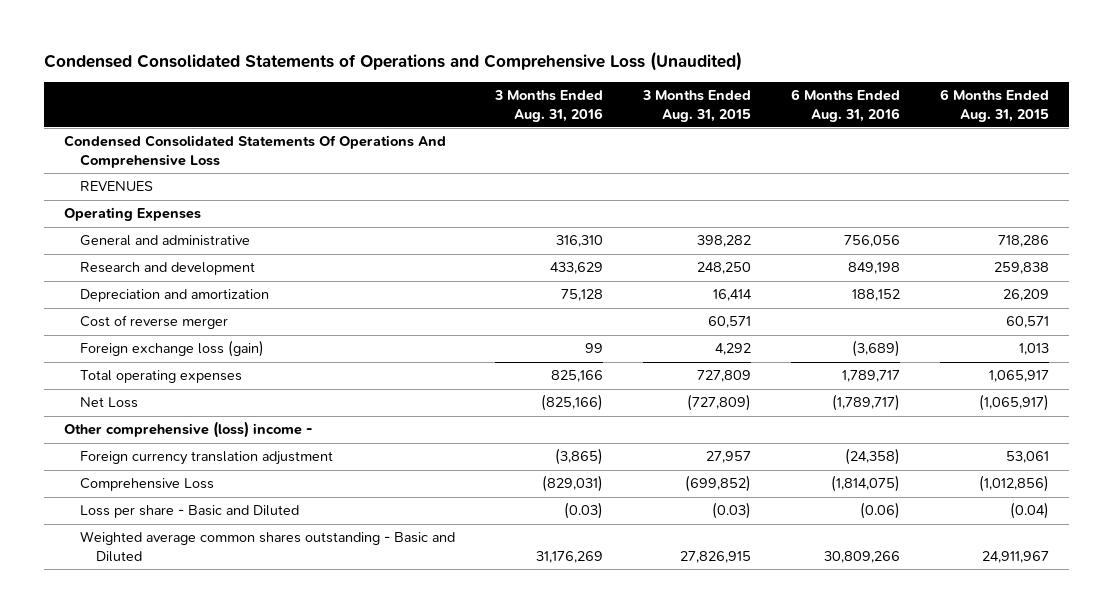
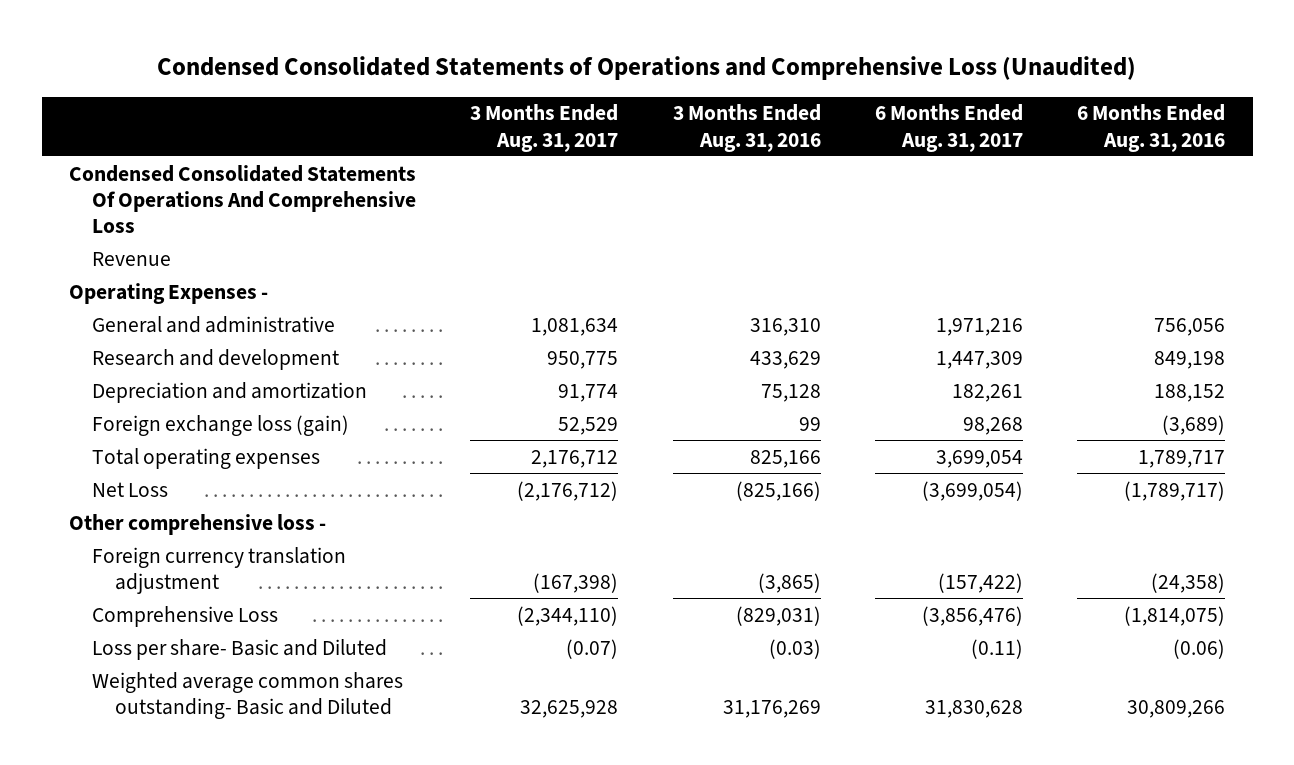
- | 3 Months Ended Aug. 31, 2016 | 3 Months Ended Aug. 31, 2015 | 6 Months Ended Aug. 31, 2016 | 6 Months Ended Aug. 31, 2015
+ | 3 Months Ended Aug. 31, 2017 | 3 Months Ended Aug. 31, 2016 | 6 Months Ended Aug. 31, 2017 | 6 Months Ended Aug. 31, 2016
- REVENUES
- Operating Expenses
+ Revenue
+ Operating Expenses -
- Cost of reverse merger | | 60,571 | | 60,571
- Other comprehensive (loss) income -
+ Other comprehensive loss -
- Loss per share - Basic and Diluted | (0.03) | (0.03) | (0.06) | (0.04)
- Weighted average common shares outstanding - Basic and Diluted | 31,176,269 | 27,826,915 | 30,809,266 | 24,911,967
+ Loss per share- Basic and Diluted | (0.07) | (0.03) | (0.11) | (0.06)
+ Weighted average common shares outstanding- Basic and Diluted | 32,625,928 | 31,176,269 | 31,830,628 | 30,809,266

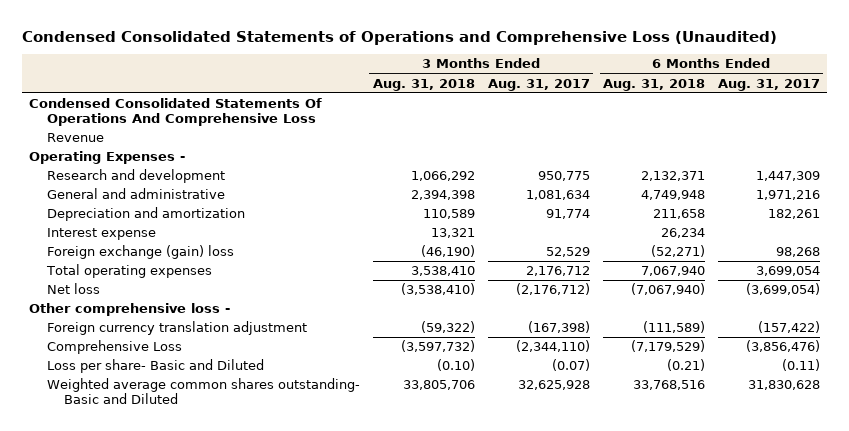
- | 3 Months Ended Aug. 31, 2017 | 3 Months Ended Aug. 31, 2016 | 6 Months Ended Aug. 31, 2017 | 6 Months Ended Aug. 31, 2016
+ | 3 Months Ended Aug. 31, 2018 | 3 Months Ended Aug. 31, 2017 | 6 Months Ended Aug. 31, 2018 | 6 Months Ended Aug. 31, 2017
moved down: General and administrative | 2,394,398 | 1,081,634 | 4,749,948 | 1,971,216
- Foreign exchange loss (gain) | 52,529 | 99 | 98,268 | (3,689)
+ Interest expense | 13,321 | | 26,234 |
+ Foreign exchange (gain) loss | (46,190) | 52,529 | (52,271) | 98,268
- Net Loss | (2,176,712) | (825,166) | (3,699,054) | (1,789,717)
+ Net loss | (3,538,410) | (2,176,712) | (7,067,940) | (3,699,054)

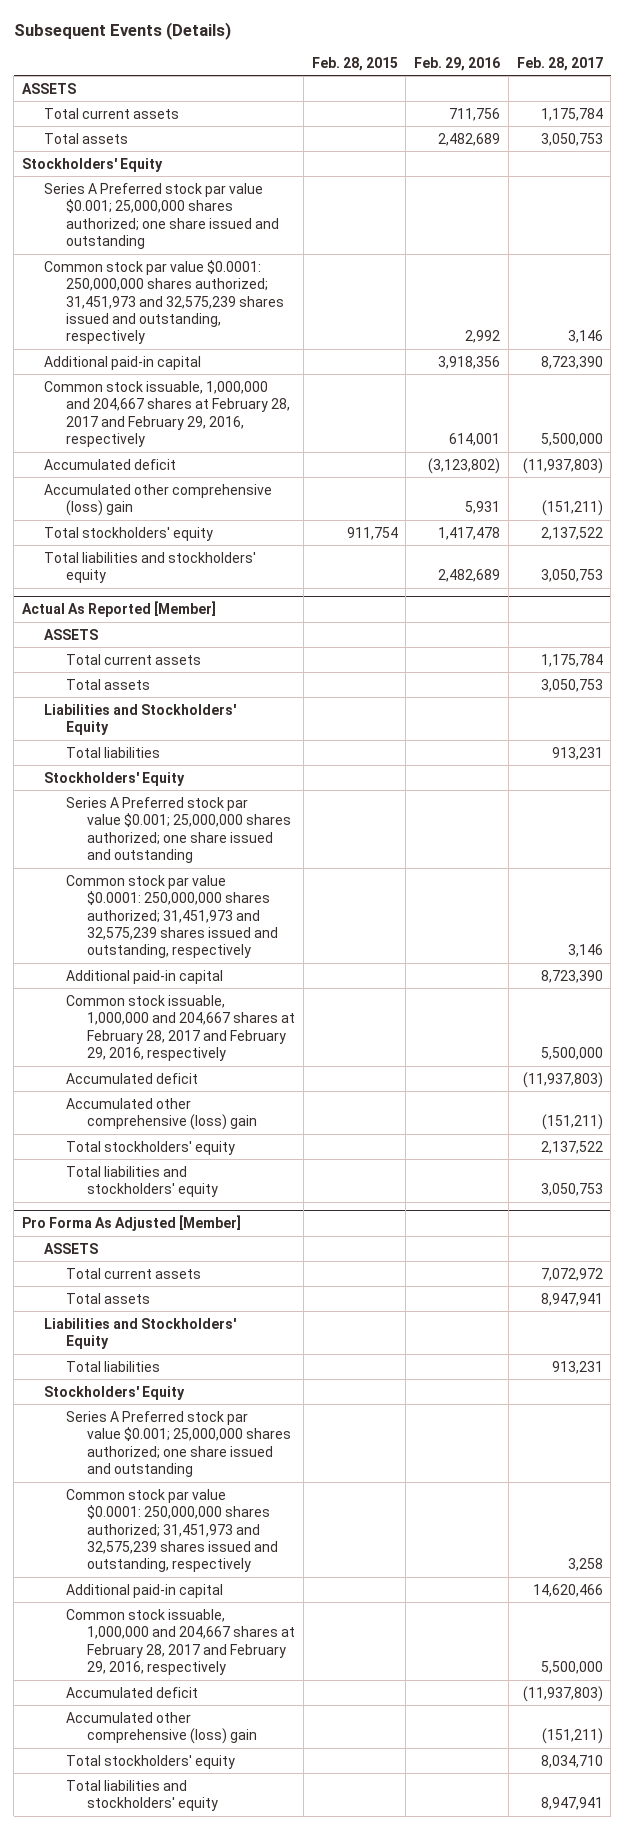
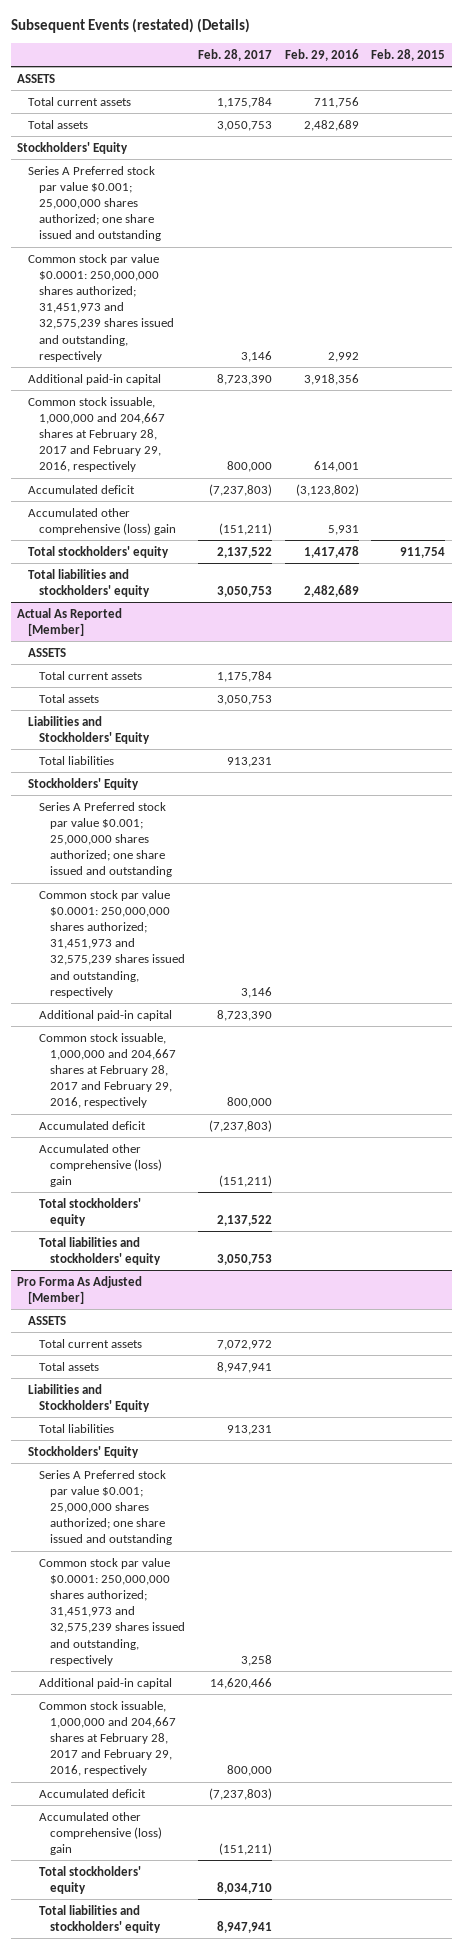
- Subsequent Events (Details)
+ Subsequent Events (restated) (Details)
- | Feb. 28, 2015 | Feb. 29, 2016 | Feb. 28, 2017
+ | Feb. 28, 2017 | Feb. 29, 2016 | Feb. 28, 2015
- Common stock issuable, 1,000,000 and 204,667 shares at February 28, 2017 and February 29, 2016, respectively | | 614,001 | 5,500,000
- Accumulated deficit | | (3,123,802) | (11,937,803)
+ Common stock issuable, 1,000,000 and 204,667 shares at February 28, 2017 and February 29, 2016, respectively | 800,000 | 614,001 |
+ Accumulated deficit | (7,237,803) | (3,123,802) |
@ Actual As Reported [Member]
- Common stock issuable, 1,000,000 and 204,667 shares at February 28, 2017 and February 29, 2016, respectively | | | 5,500,000
- Accumulated deficit | | | (11,937,803)
+ Common stock issuable, 1,000,000 and 204,667 shares at February 28, 2017 and February 29, 2016, respectively | 800,000 | |
+ Accumulated deficit | (7,237,803) | |
@ Pro Forma As Adjusted [Member]
- Common stock issuable, 1,000,000 and 204,667 shares at February 28, 2017 and February 29, 2016, respectively | | | 5,500,000
- Accumulated deficit | | | (11,937,803)
+ Common stock issuable, 1,000,000 and 204,667 shares at February 28, 2017 and February 29, 2016, respectively | 800,000 | |
+ Accumulated deficit | (7,237,803) | |

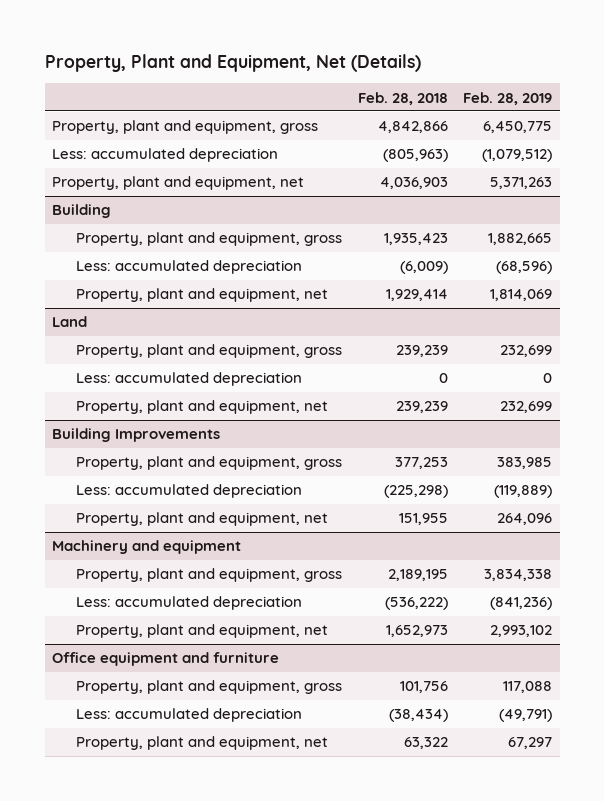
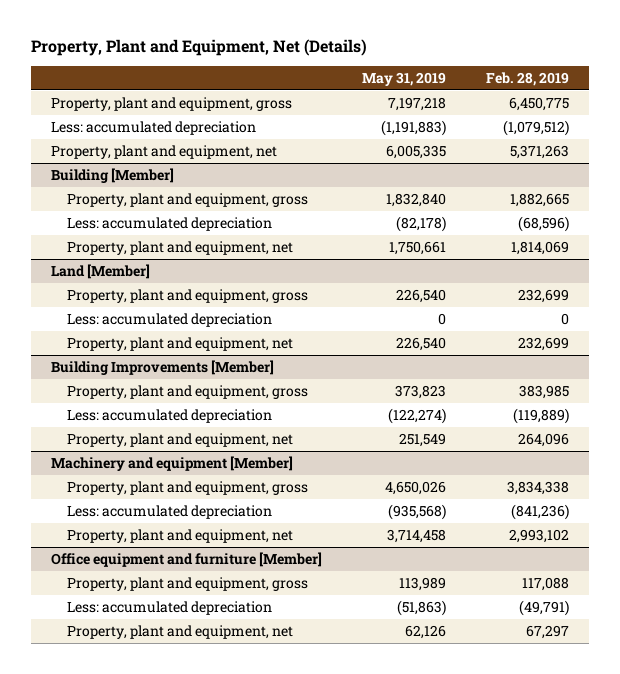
- | Feb. 28, 2018 | Feb. 28, 2019
+ | May 31, 2019 | Feb. 28, 2019
- Building
+ Building [Member]
- Land
+ Land [Member]
- Building Improvements
+ Building Improvements [Member]
- Machinery and equipment
+ Machinery and equipment [Member]
- Office equipment and furniture
+ Office equipment and furniture [Member]

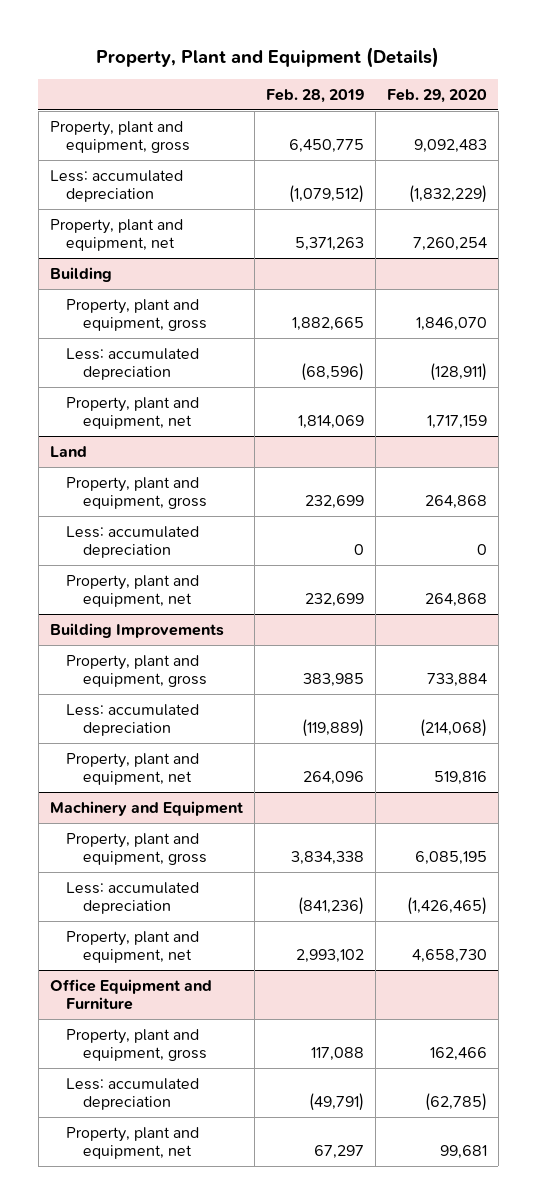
- Property, Plant and Equipment, Net (Details)
+ Property, Plant and Equipment (Details)
- | May 31, 2019 | Feb. 28, 2019
+ | Feb. 28, 2019 | Feb. 29, 2020
- Building [Member]
+ Building
- Land [Member]
+ Land
- Building Improvements [Member]
+ Building Improvements
- Machinery and equipment [Member]
+ Machinery and Equipment
- Office equipment and furniture [Member]
+ Office Equipment and Furniture

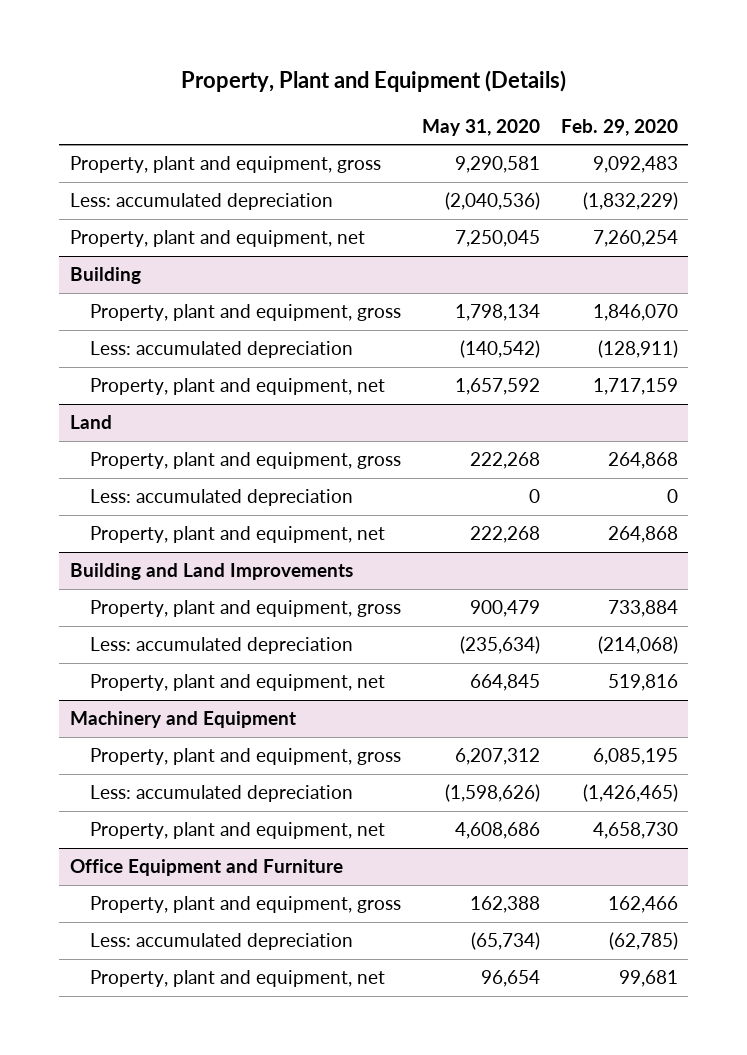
- | Feb. 28, 2019 | Feb. 29, 2020
+ | May 31, 2020 | Feb. 29, 2020
- Building Improvements
+ Building and Land Improvements

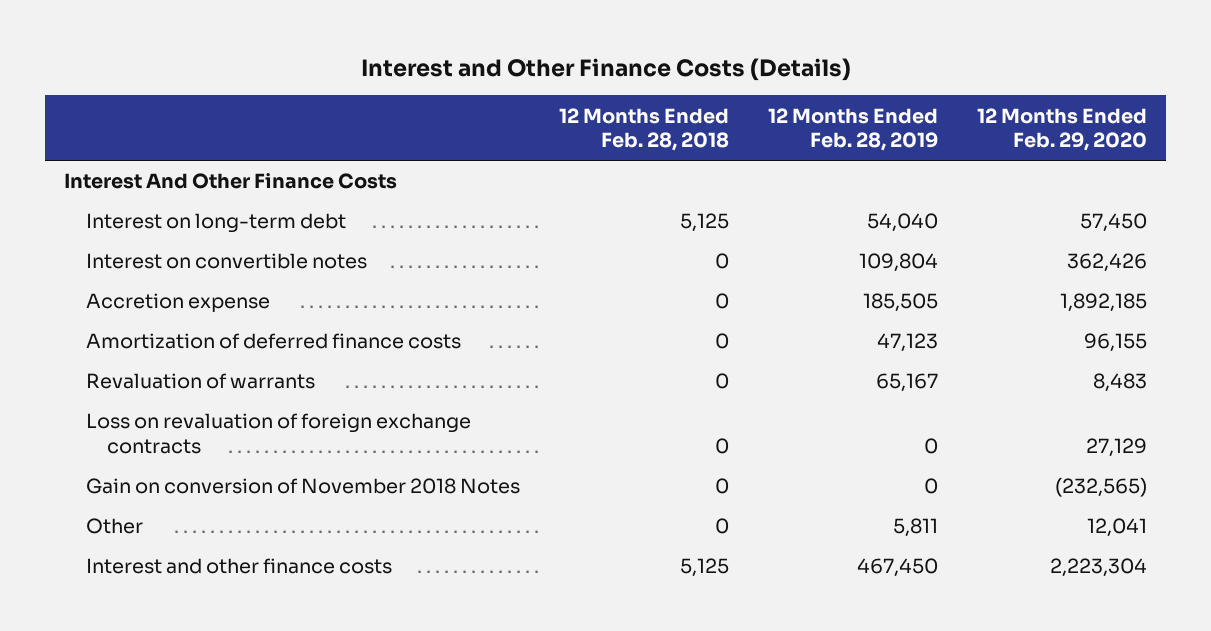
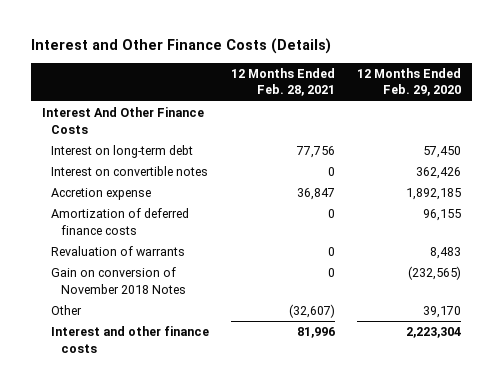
- | 12 Months Ended Feb. 28, 2018 | 12 Months Ended Feb. 28, 2019 | 12 Months Ended Feb. 29, 2020
+ | 12 Months Ended Feb. 28, 2021 | 12 Months Ended Feb. 29, 2020
- Loss on revaluation of foreign exchange contracts | 0 | 0 | 27,129
- Other | 0 | 5,811 | 12,041
+ Other | (32,607) | 39,170

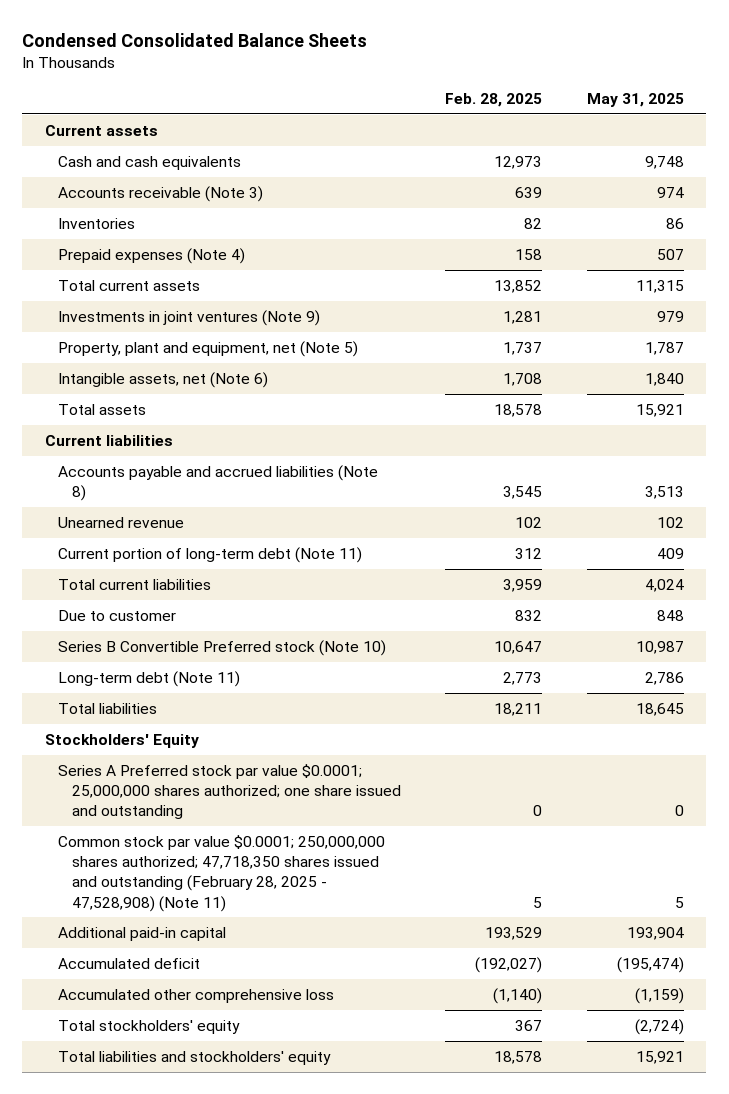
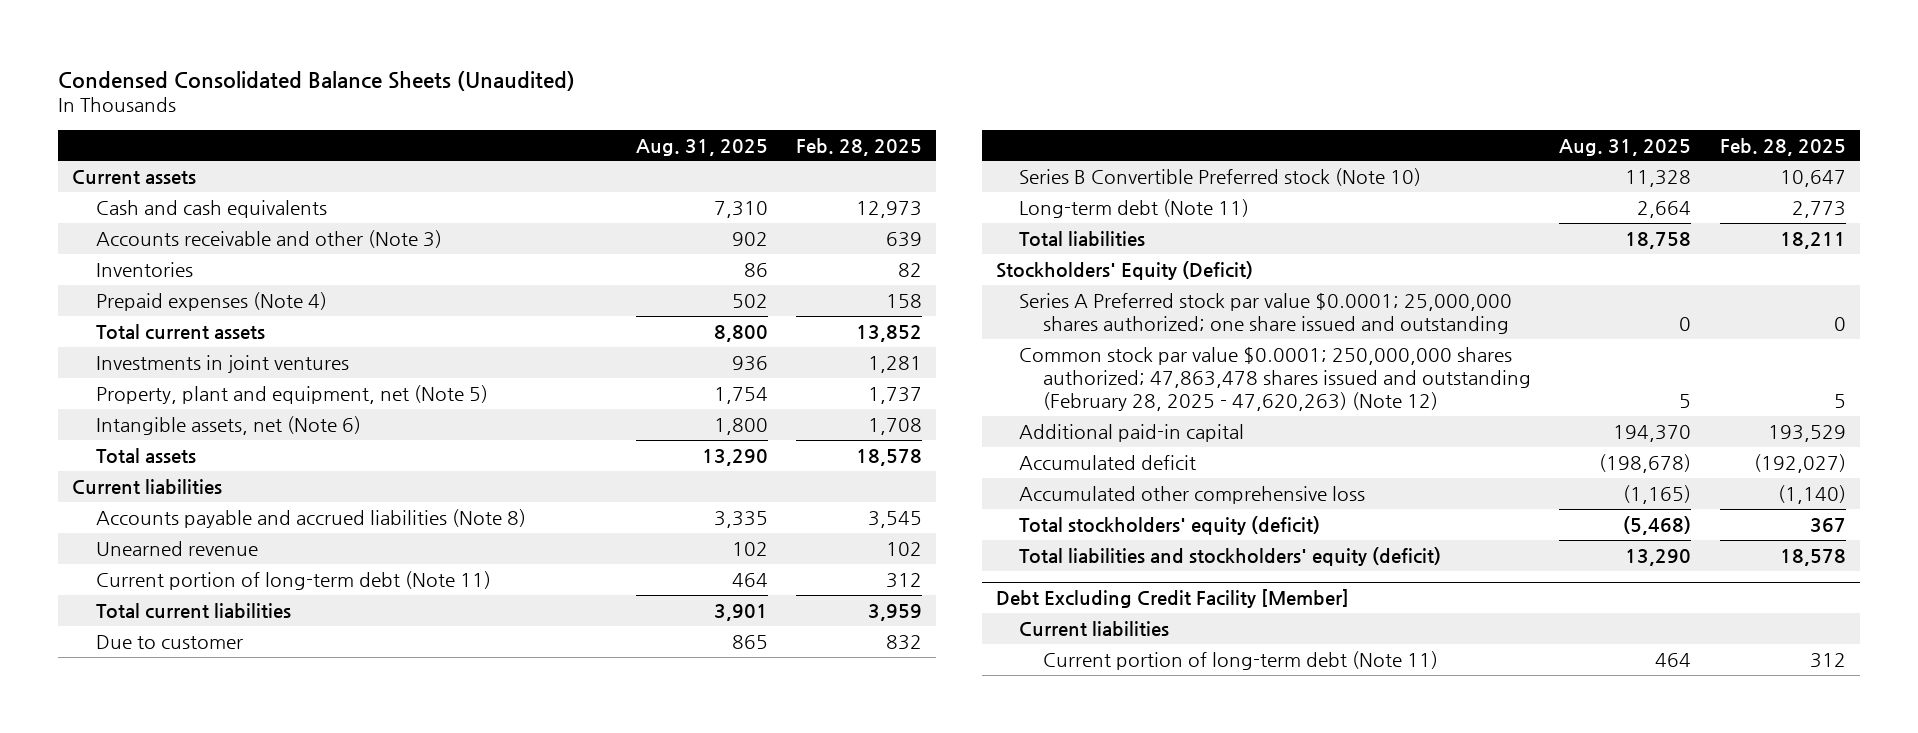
- Condensed Consolidated Balance Sheets
+ Condensed Consolidated Balance Sheets (Unaudited)
- | Feb. 28, 2025 | May 31, 2025
+ | Aug. 31, 2025 | Feb. 28, 2025
- Accounts receivable (Note 3) | 639 | 974
+ Accounts receivable and other (Note 3) | 902 | 639
- Investments in joint ventures (Note 9) | 1,281 | 979
+ Investments in joint ventures | 936 | 1,281
- Stockholders' Equity
+ Stockholders' Equity (Deficit)
- Common stock par value $0.0001; 250,000,000 shares authorized; 47,718,350 shares issued and outstanding (February 28, 2025 - 47,528,908) (Note 11) | 5 | 5
+ Common stock par value $0.0001; 250,000,000 shares authorized; 47,863,478 shares issued and outstanding (February 28, 2025 - 47,620,263) (Note 12) | 5 | 5
- Total stockholders' equity | 367 | (2,724)
- Total liabilities and stockholders' equity | 18,578 | 15,921
+ Total stockholders' equity (deficit) | (5,468) | 367
+ Total liabilities and stockholders' equity (deficit) | 13,290 | 18,578
+ Debt Excluding Credit Facility [Member]
+ Current liabilities
+ Current portion of long-term debt (Note 11) | 464 | 312

